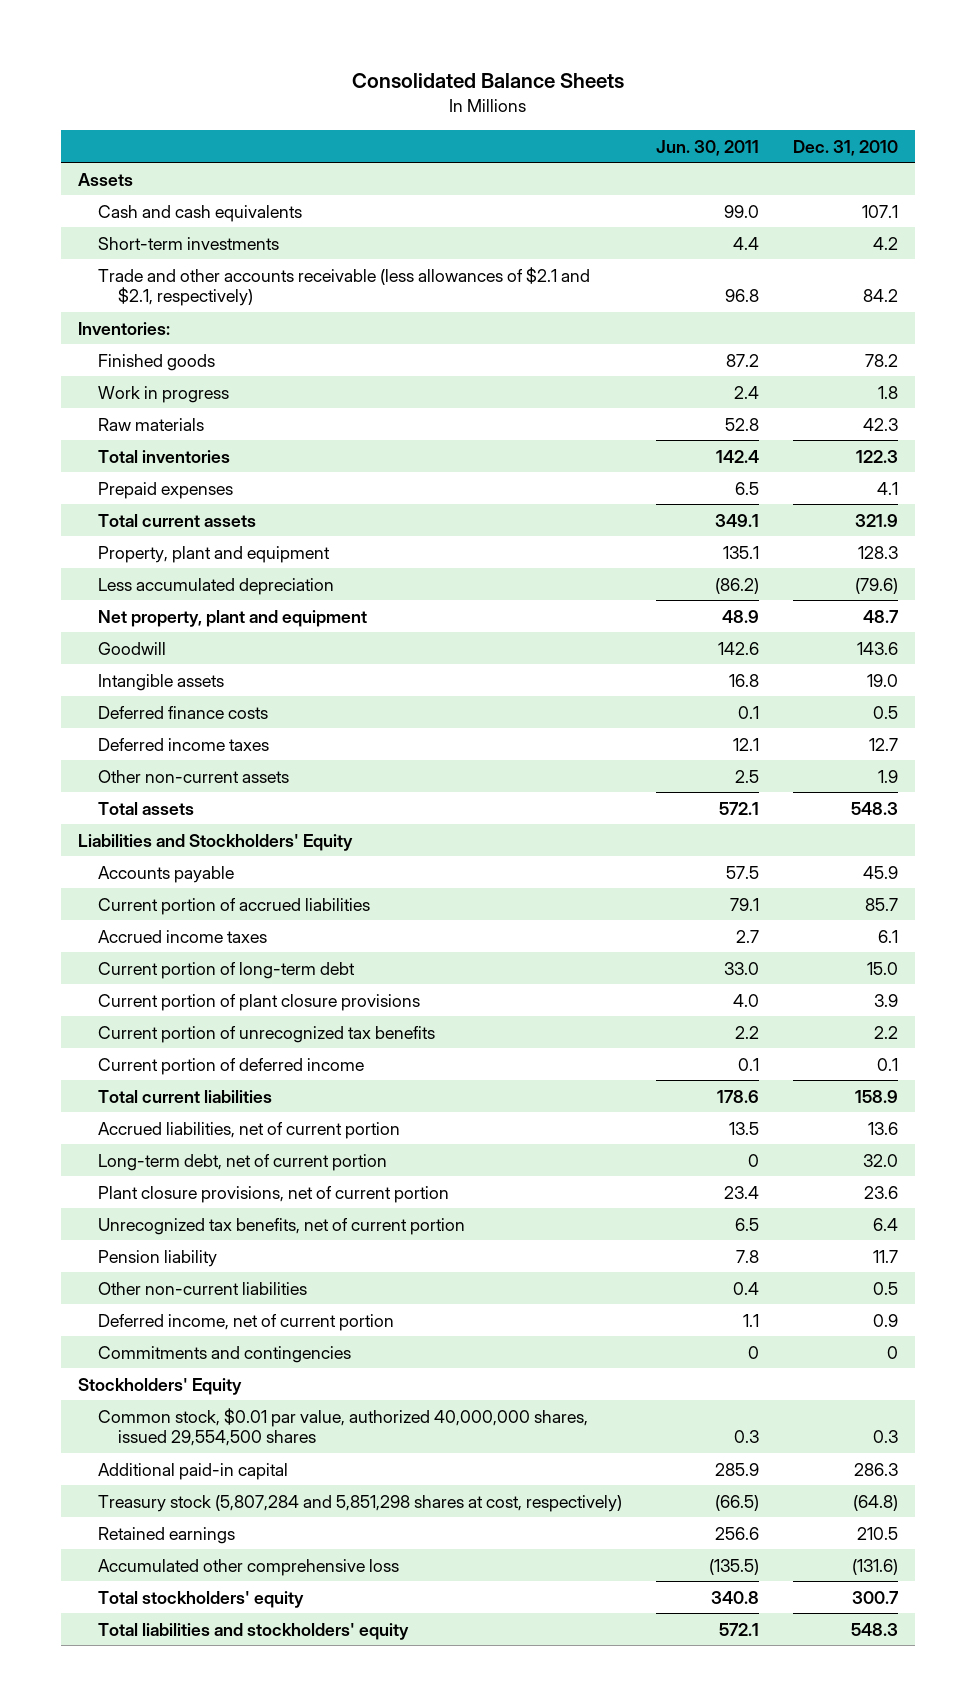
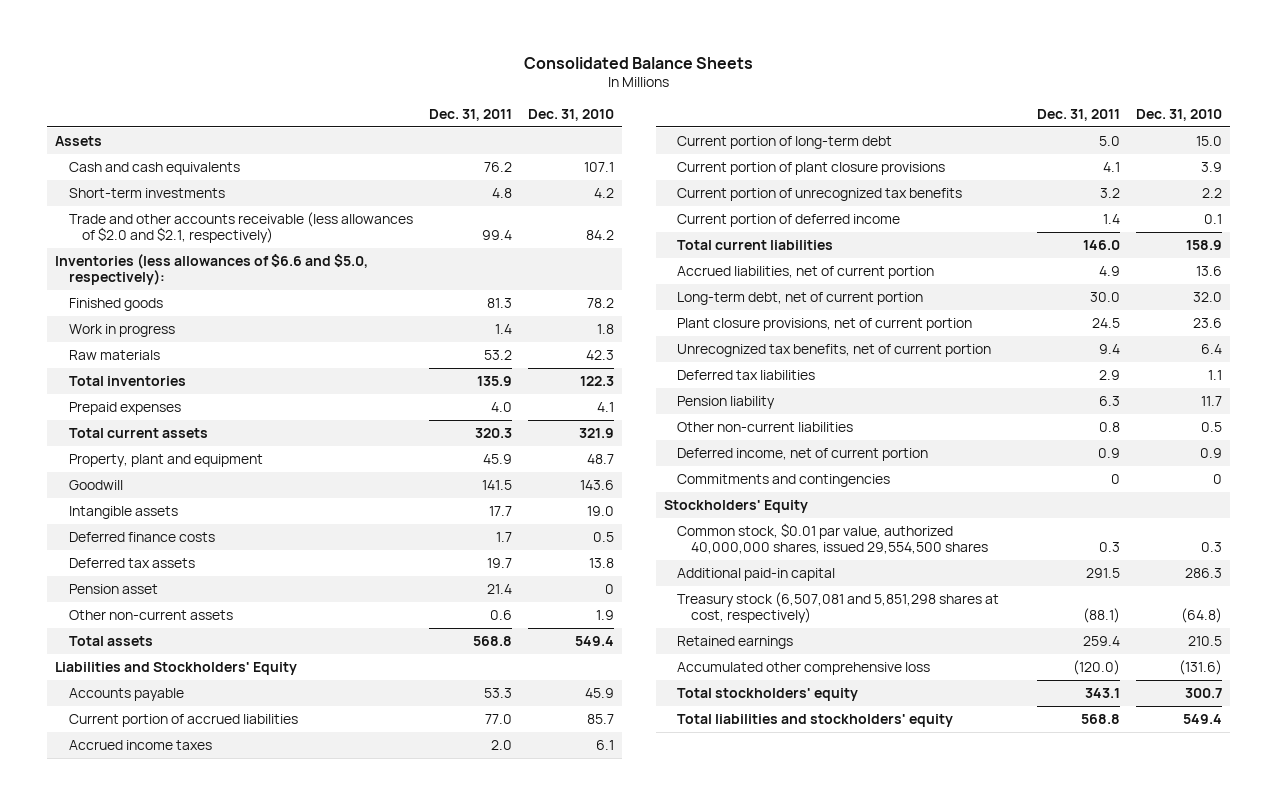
- | Jun. 30, 2011 | Dec. 31, 2010
+ | Dec. 31, 2011 | Dec. 31, 2010
- Trade and other accounts receivable (less allowances of $2.1 and $2.1, respectively) | 96.8 | 84.2
- Inventories:
+ Trade and other accounts receivable (less allowances of $2.0 and $2.1, respectively) | 99.4 | 84.2
+ Inventories (less allowances of $6.6 and $5.0, respectively):
- Property, plant and equipment | 135.1 | 128.3
- Less accumulated depreciation | (86.2) | (79.6)
- Net property, plant and equipment | 48.9 | 48.7
+ Property, plant and equipment | 45.9 | 48.7
- Deferred income taxes | 12.1 | 12.7
+ Deferred tax assets | 19.7 | 13.8
+ Pension asset | 21.4 | 0
- Total assets | 572.1 | 548.3
+ Total assets | 568.8 | 549.4
+ Deferred tax liabilities | 2.9 | 1.1
- Treasury stock (5,807,284 and 5,851,298 shares at cost, respectively) | (66.5) | (64.8)
+ Treasury stock (6,507,081 and 5,851,298 shares at cost, respectively) | (88.1) | (64.8)
- Total liabilities and stockholders' equity | 572.1 | 548.3
+ Total liabilities and stockholders' equity | 568.8 | 549.4

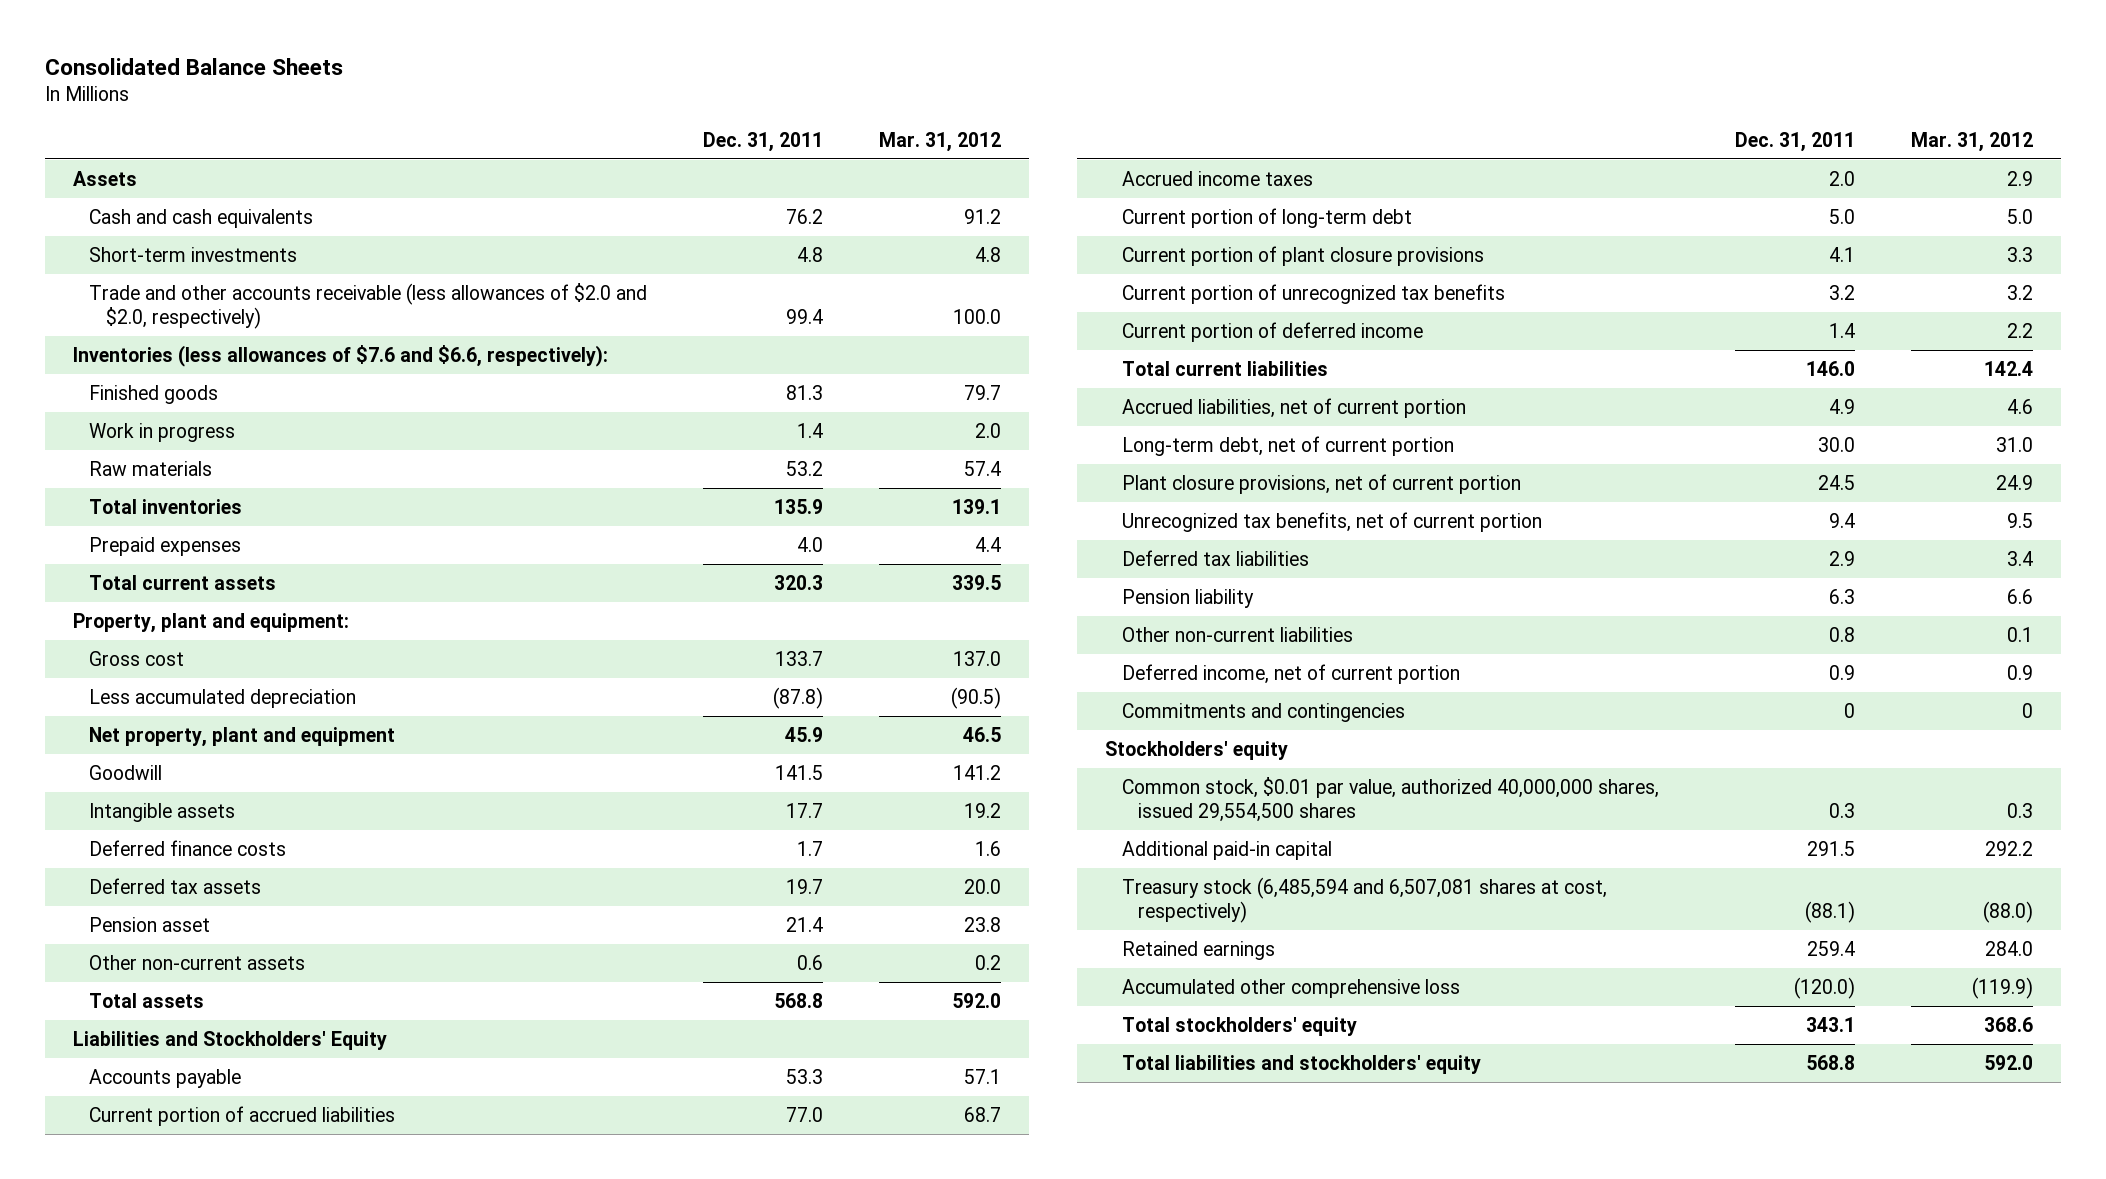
- | Dec. 31, 2011 | Dec. 31, 2010
+ | Dec. 31, 2011 | Mar. 31, 2012
- Trade and other accounts receivable (less allowances of $2.0 and $2.1, respectively) | 99.4 | 84.2
- Inventories (less allowances of $6.6 and $5.0, respectively):
+ Trade and other accounts receivable (less allowances of $2.0 and $2.0, respectively) | 99.4 | 100.0
+ Inventories (less allowances of $7.6 and $6.6, respectively):
- Property, plant and equipment | 45.9 | 48.7
+ Property, plant and equipment:
+ Gross cost | 133.7 | 137.0
+ Less accumulated depreciation | (87.8) | (90.5)
+ Net property, plant and equipment | 45.9 | 46.5
- Stockholders' Equity
+ Stockholders' equity
- Treasury stock (6,507,081 and 5,851,298 shares at cost, respectively) | (88.1) | (64.8)
+ Treasury stock (6,485,594 and 6,507,081 shares at cost, respectively) | (88.1) | (88.0)

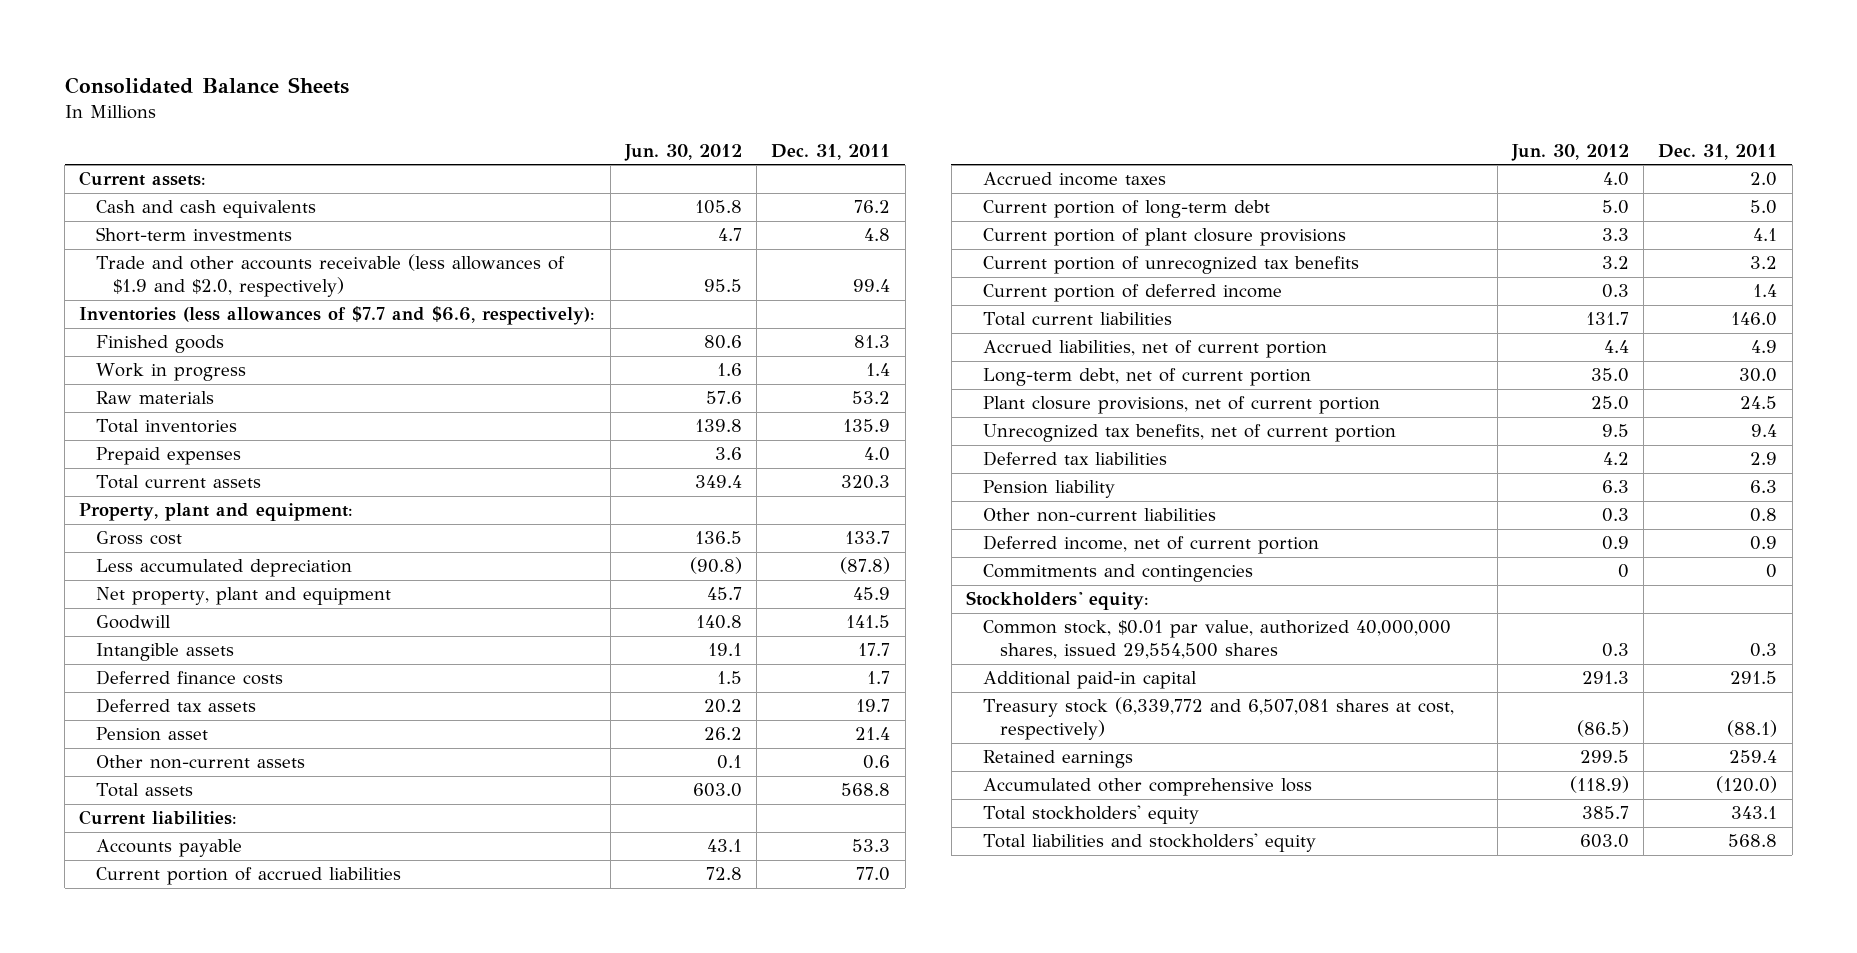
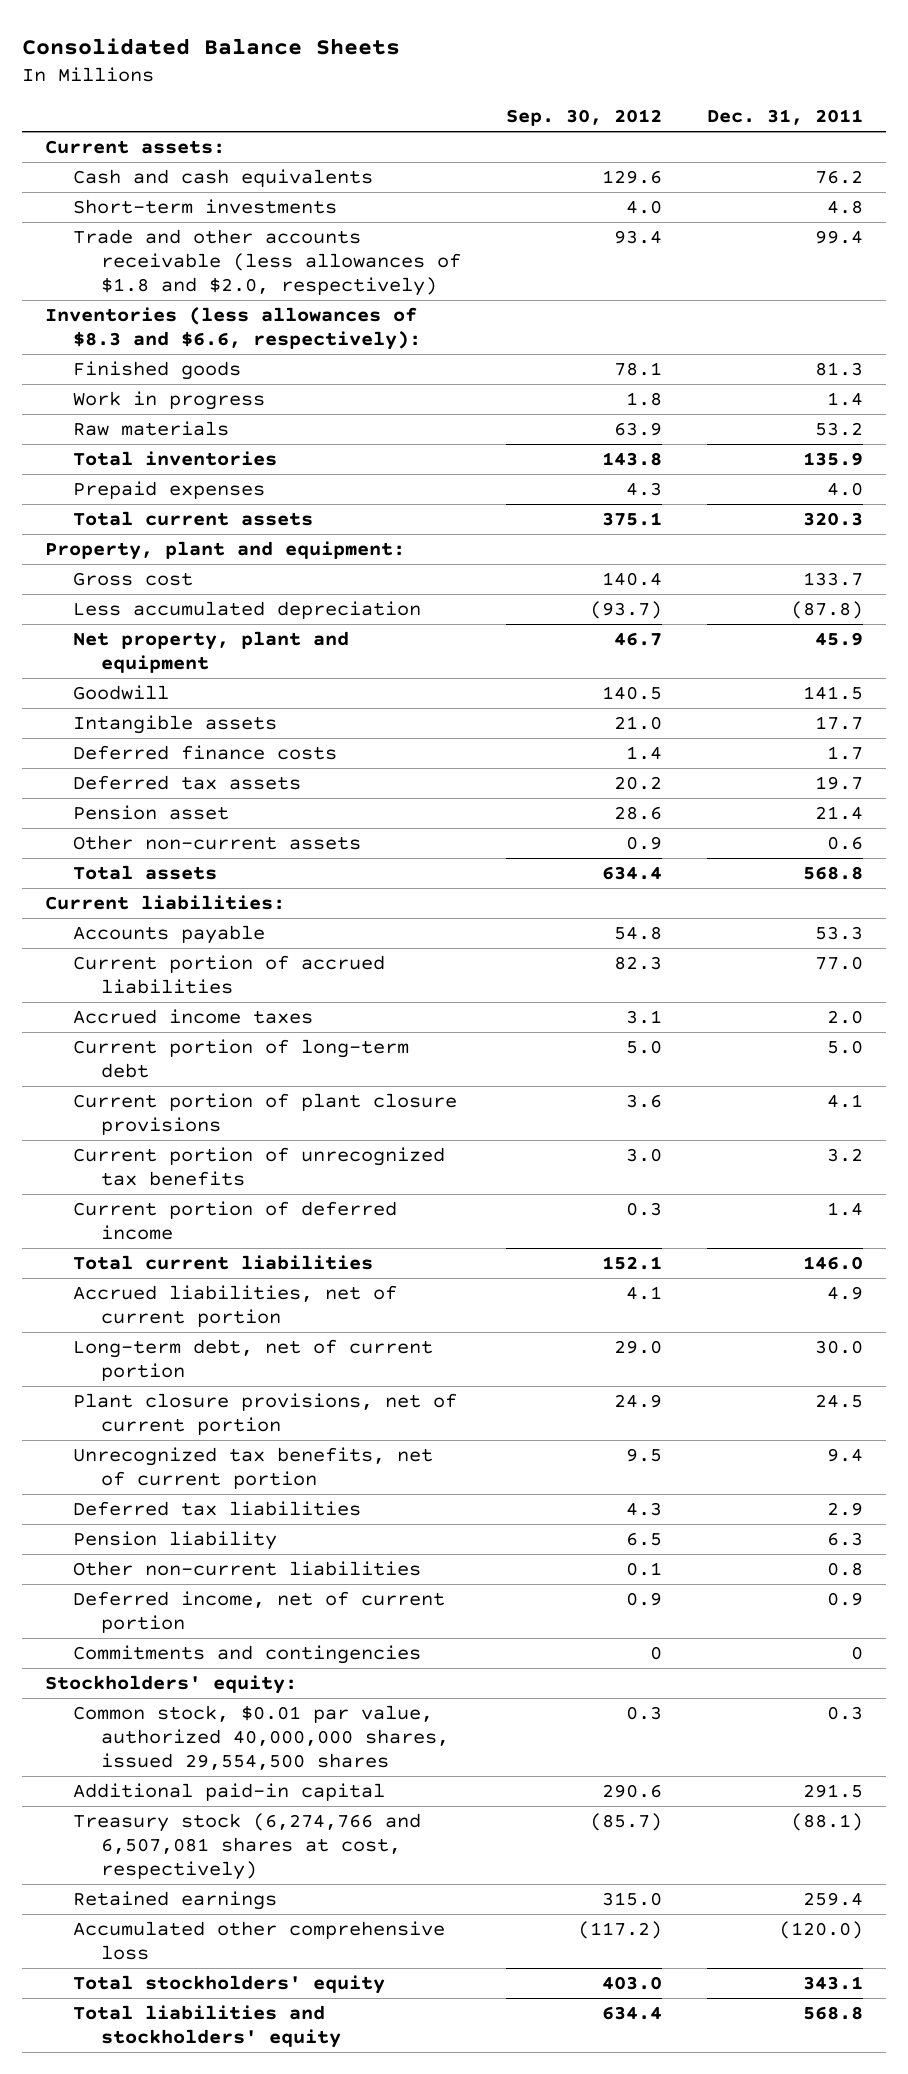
- | Jun. 30, 2012 | Dec. 31, 2011
+ | Sep. 30, 2012 | Dec. 31, 2011
- Trade and other accounts receivable (less allowances of $1.9 and $2.0, respectively) | 95.5 | 99.4
- Inventories (less allowances of $7.7 and $6.6, respectively):
+ Trade and other accounts receivable (less allowances of $1.8 and $2.0, respectively) | 93.4 | 99.4
+ Inventories (less allowances of $8.3 and $6.6, respectively):
- Treasury stock (6,339,772 and 6,507,081 shares at cost, respectively) | (86.5) | (88.1)
+ Treasury stock (6,274,766 and 6,507,081 shares at cost, respectively) | (85.7) | (88.1)

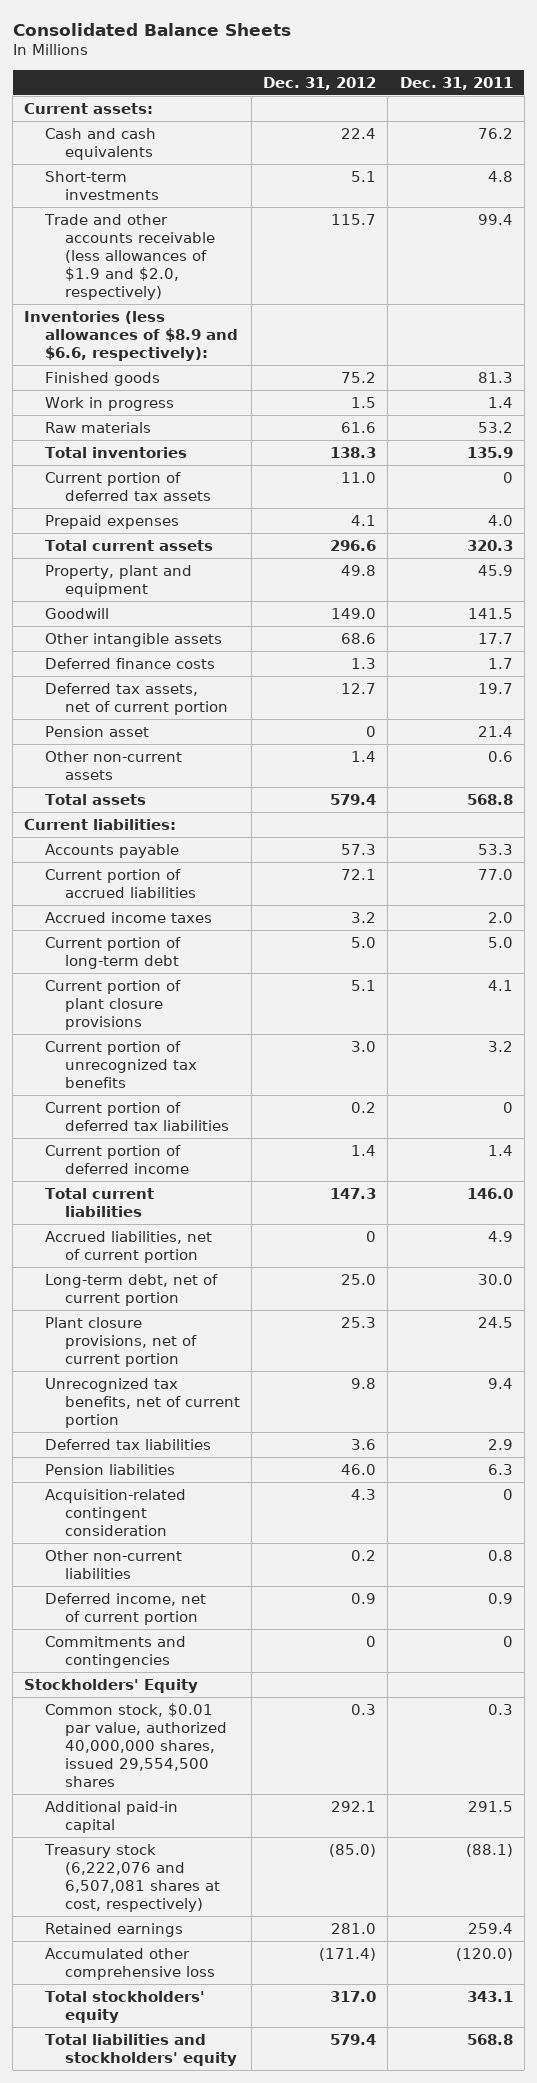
- | Sep. 30, 2012 | Dec. 31, 2011
+ | Dec. 31, 2012 | Dec. 31, 2011
- Trade and other accounts receivable (less allowances of $1.8 and $2.0, respectively) | 93.4 | 99.4
- Inventories (less allowances of $8.3 and $6.6, respectively):
+ Trade and other accounts receivable (less allowances of $1.9 and $2.0, respectively) | 115.7 | 99.4
+ Inventories (less allowances of $8.9 and $6.6, respectively):
+ Current portion of deferred tax assets | 11.0 | 0
- Property, plant and equipment:
- Gross cost | 140.4 | 133.7
- Less accumulated depreciation | (93.7) | (87.8)
- Net property, plant and equipment | 46.7 | 45.9
+ Property, plant and equipment | 49.8 | 45.9
- Intangible assets | 21.0 | 17.7
+ Other intangible assets | 68.6 | 17.7
- Deferred tax assets | 20.2 | 19.7
+ Deferred tax assets, net of current portion | 12.7 | 19.7
+ Current portion of deferred tax liabilities | 0.2 | 0
- Pension liability | 6.5 | 6.3
+ Pension liabilities | 46.0 | 6.3
+ Acquisition-related contingent consideration | 4.3 | 0
- Stockholders' equity:
+ Stockholders' Equity
- Treasury stock (6,274,766 and 6,507,081 shares at cost, respectively) | (85.7) | (88.1)
+ Treasury stock (6,222,076 and 6,507,081 shares at cost, respectively) | (85.0) | (88.1)

